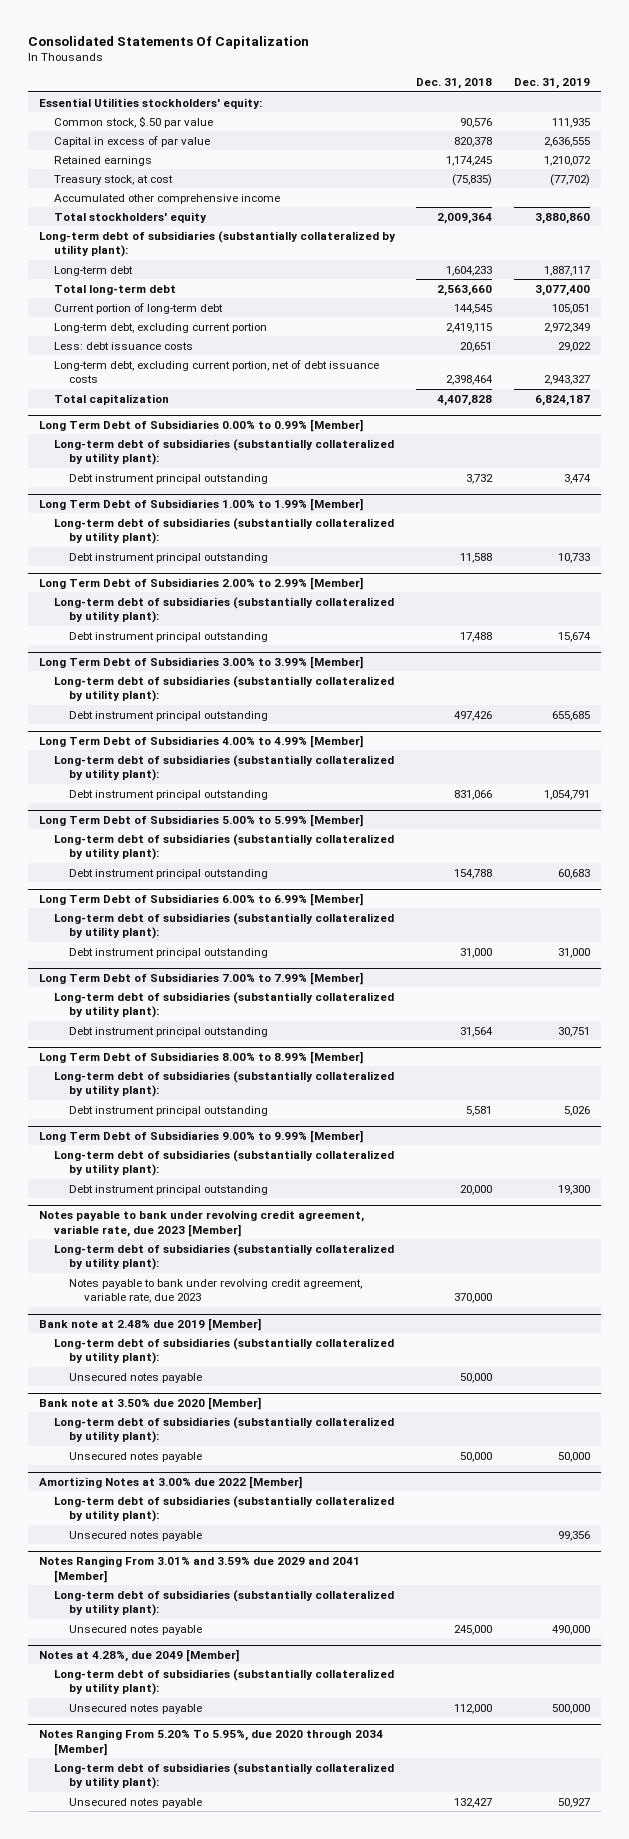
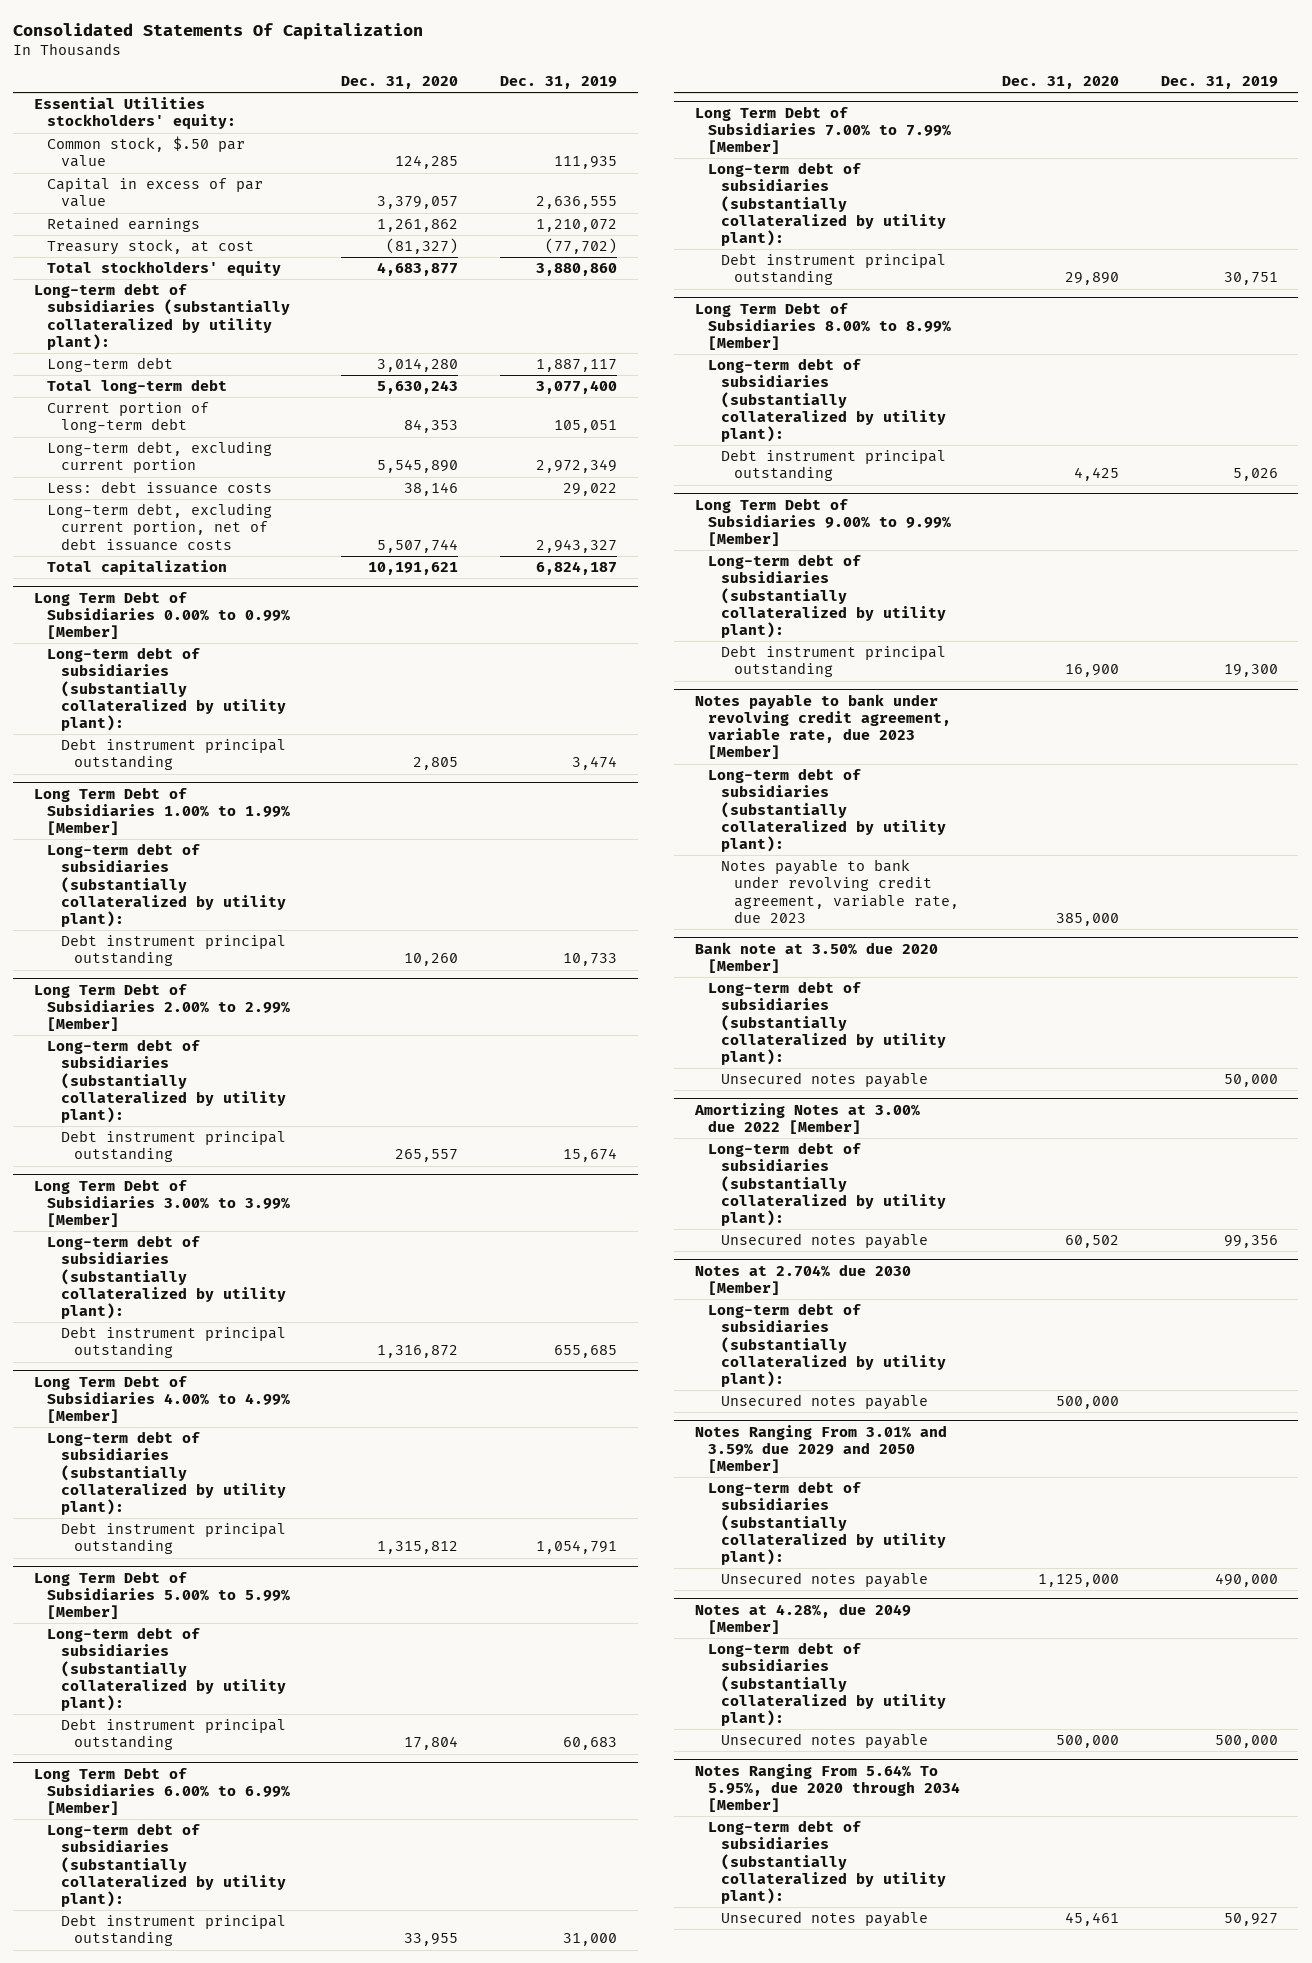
- | Dec. 31, 2018 | Dec. 31, 2019
+ | Dec. 31, 2020 | Dec. 31, 2019
- Accumulated other comprehensive income
- Bank note at 2.48% due 2019 [Member]
- Long-term debt of subsidiaries (substantially collateralized by utility plant):
- Unsecured notes payable | 50,000 |
- Notes Ranging From 3.01% and 3.59% due 2029 and 2041 [Member]
+ Notes at 2.704% due 2030 [Member]
+ Unsecured notes payable | 500,000 |
+ Notes Ranging From 3.01% and 3.59% due 2029 and 2050 [Member]
+ Long-term debt of subsidiaries (substantially collateralized by utility plant):
- Notes Ranging From 5.20% To 5.95%, due 2020 through 2034 [Member]
+ Notes Ranging From 5.64% To 5.95%, due 2020 through 2034 [Member]

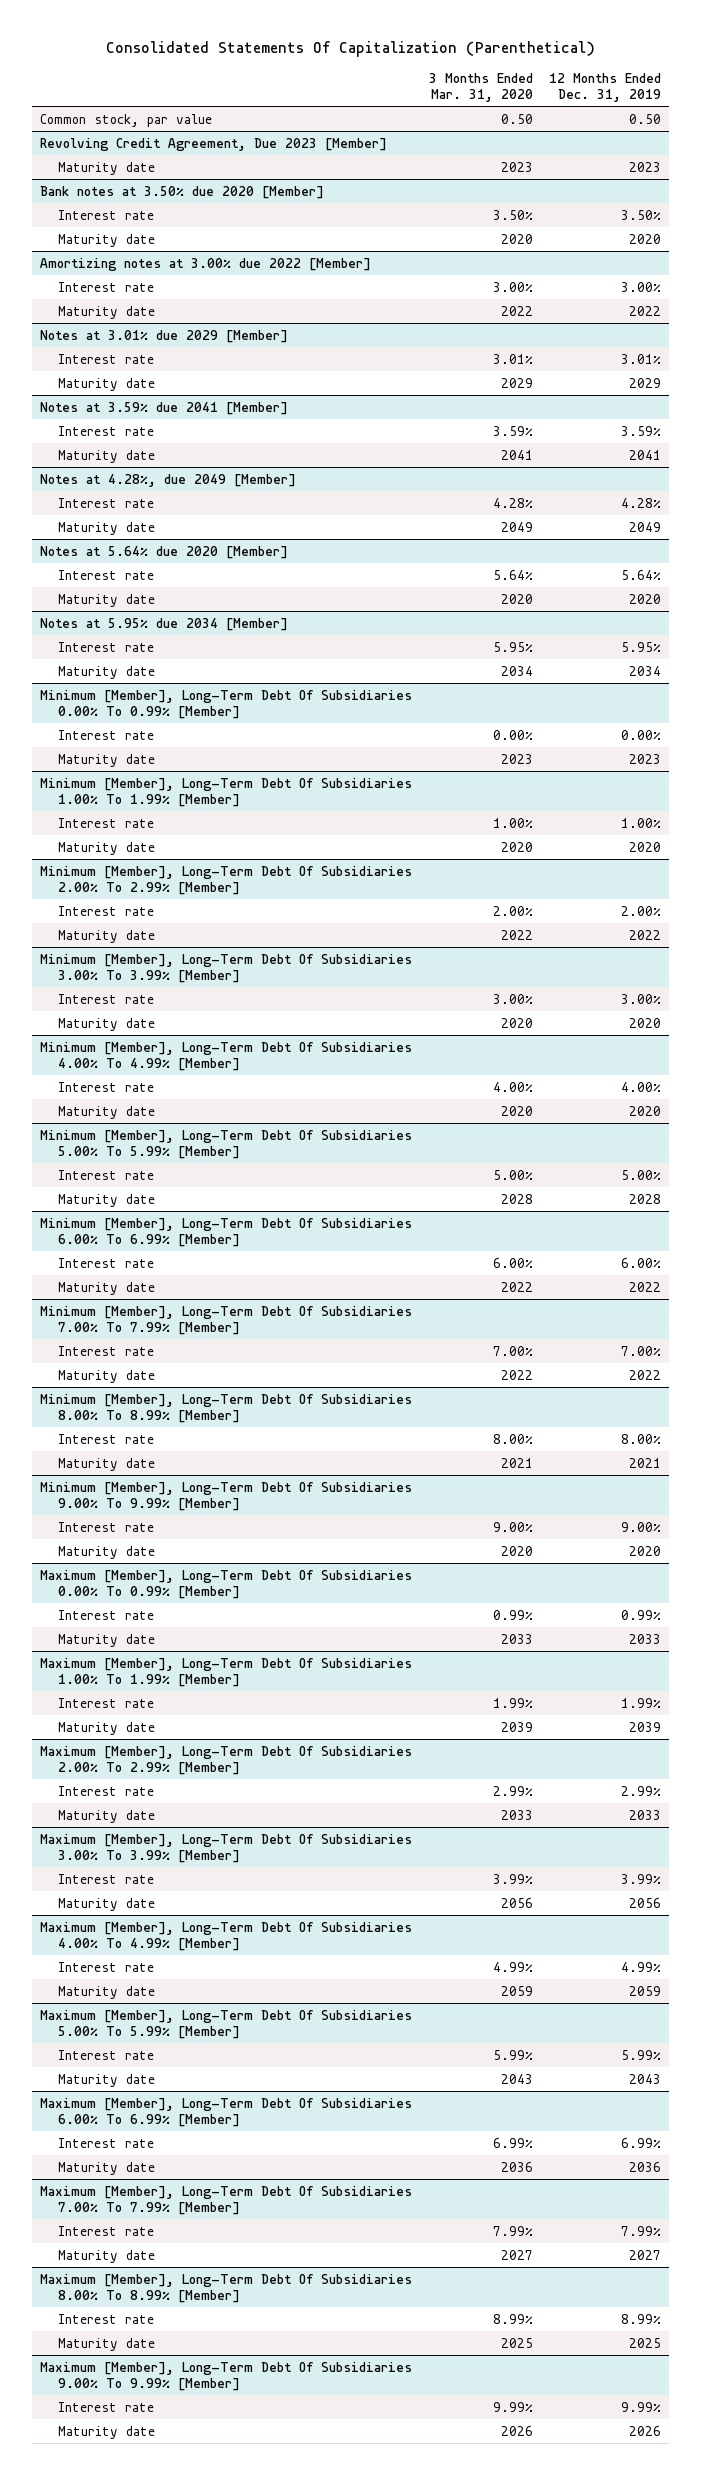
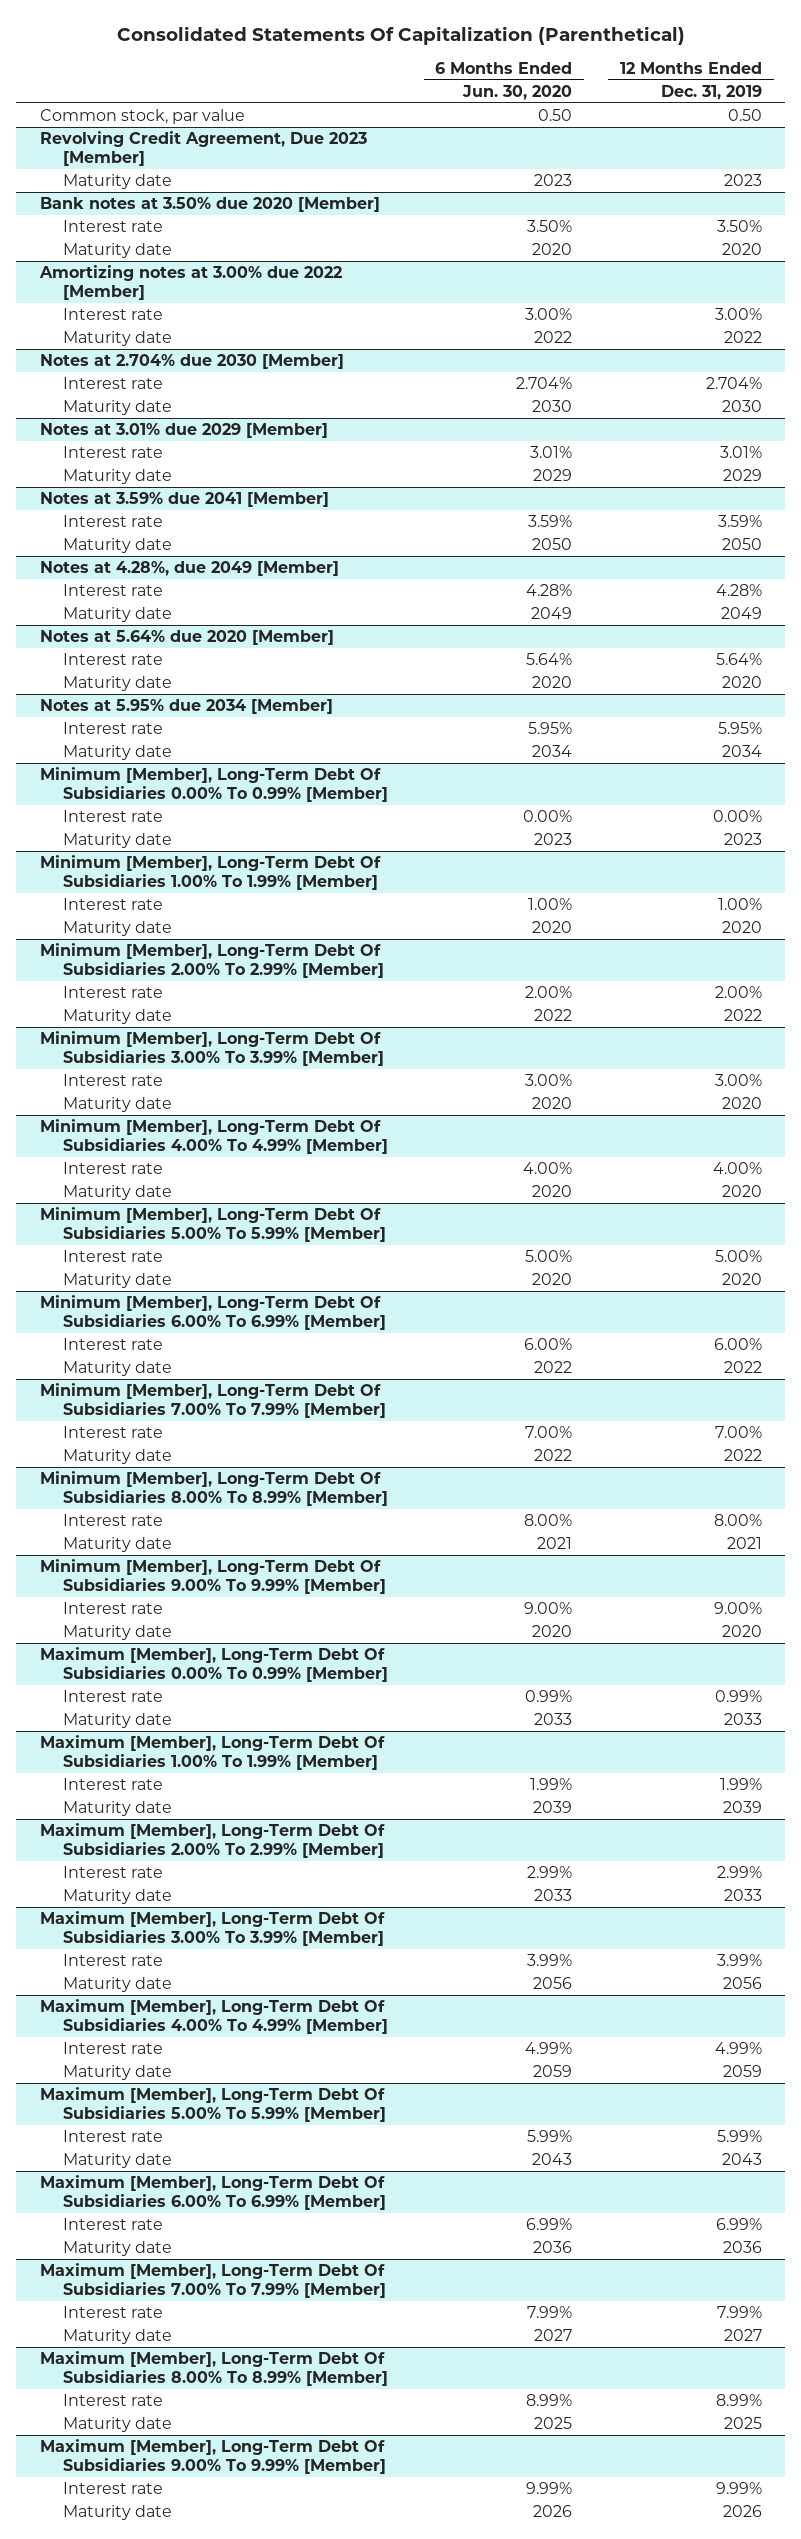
- | 3 Months Ended Mar. 31, 2020 | 12 Months Ended Dec. 31, 2019
+ | 6 Months Ended Jun. 30, 2020 | 12 Months Ended Dec. 31, 2019
+ Notes at 2.704% due 2030 [Member]
+ Interest rate | 2.704% | 2.704%
+ Maturity date | 2030 | 2030
@ Notes at 3.59% due 2041 [Member]
- Maturity date | 2041 | 2041
+ Maturity date | 2050 | 2050
@ Minimum [Member], Long-Term Debt Of Subsidiaries 5.00% To 5.99% [Member]
- Maturity date | 2028 | 2028
+ Maturity date | 2020 | 2020

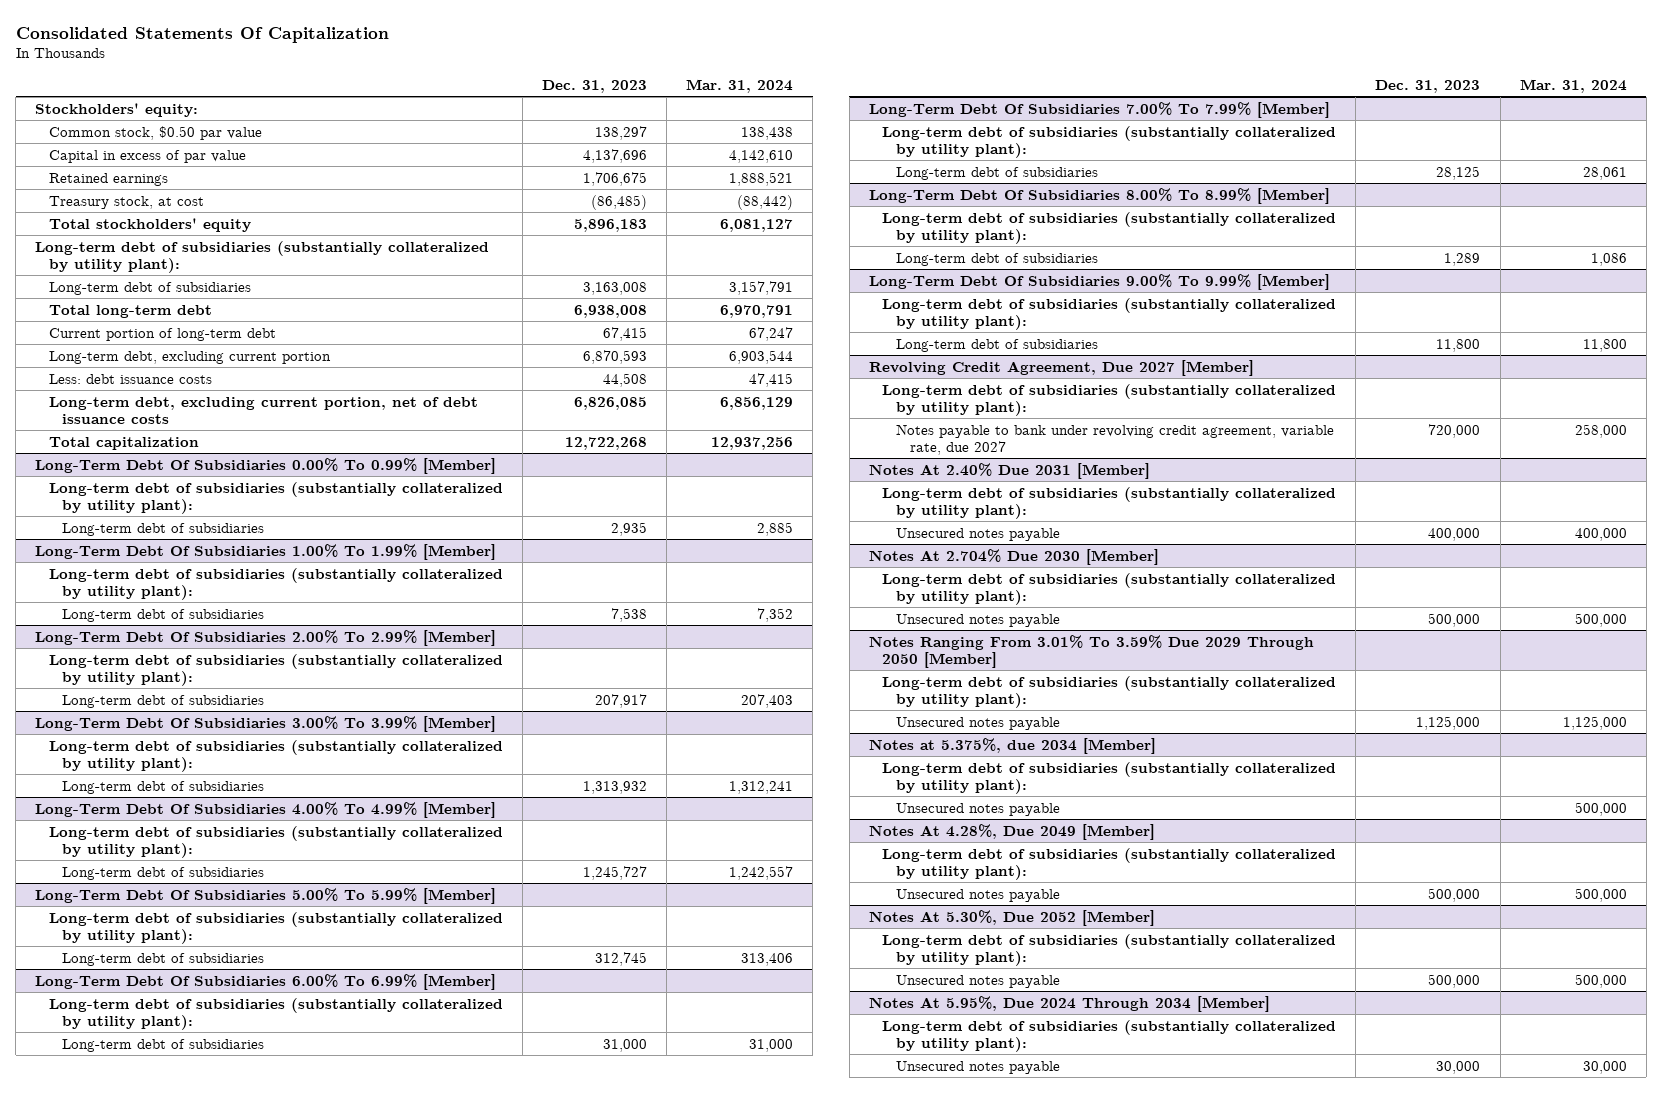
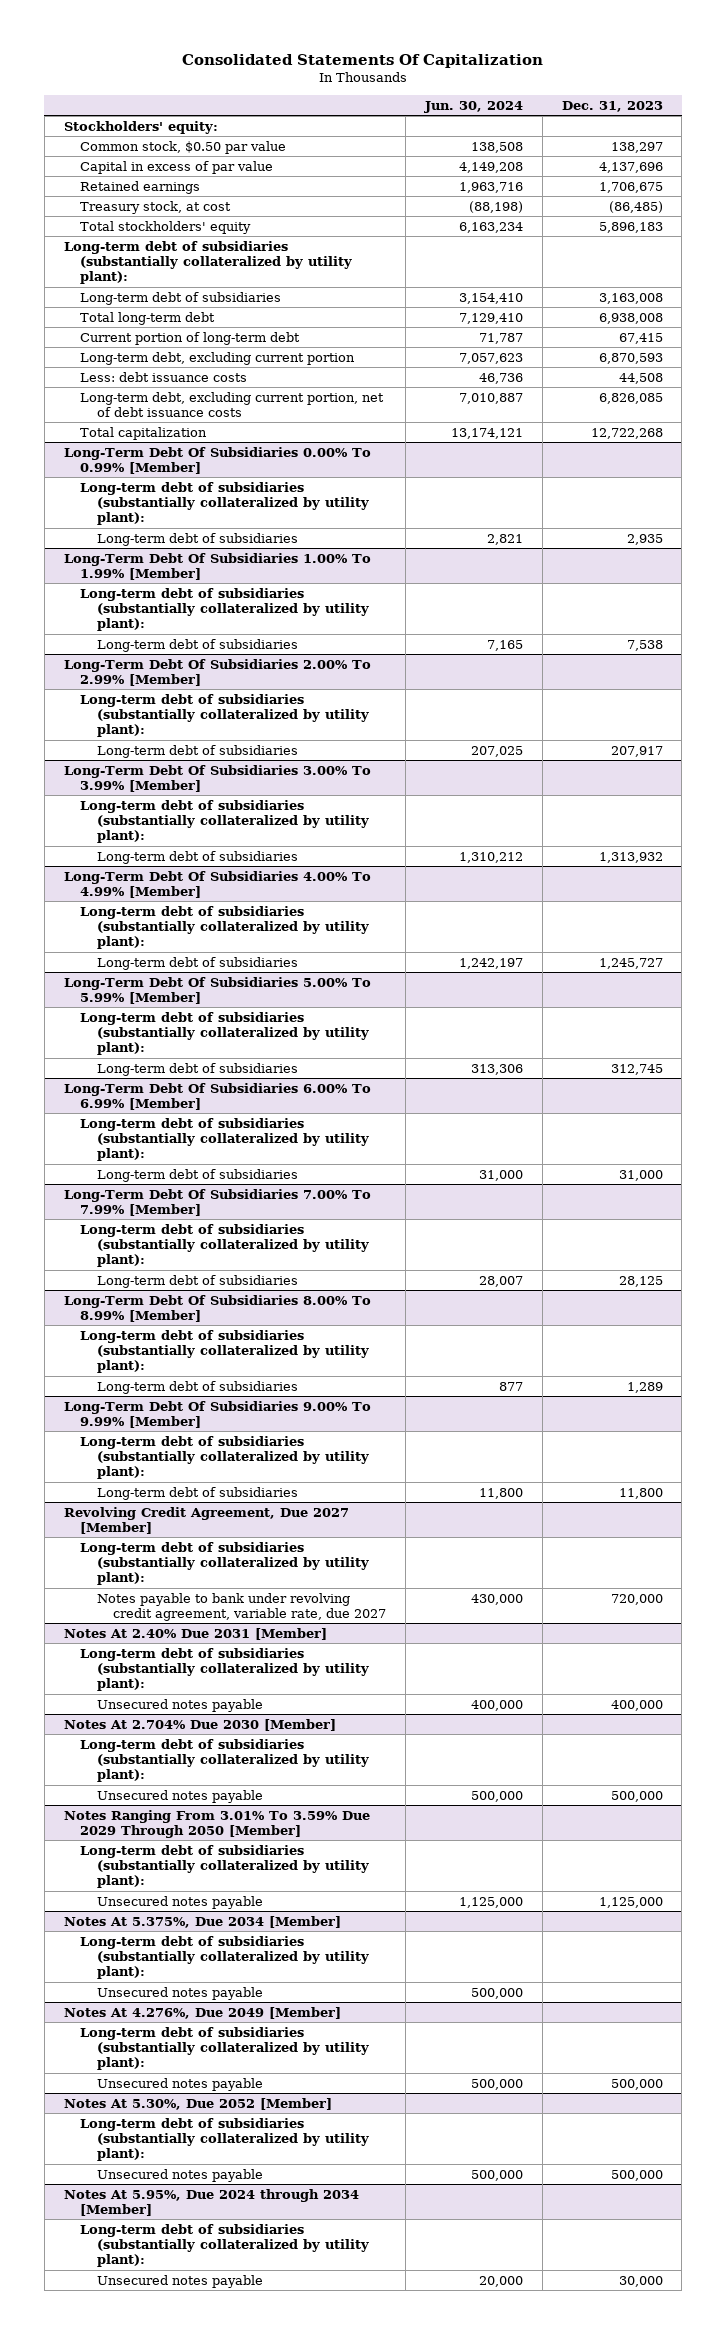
- | Dec. 31, 2023 | Mar. 31, 2024
+ | Jun. 30, 2024 | Dec. 31, 2023
- Notes at 5.375%, due 2034 [Member]
+ Notes At 5.375%, Due 2034 [Member]
- Notes At 4.28%, Due 2049 [Member]
+ Notes At 4.276%, Due 2049 [Member]
- Notes At 5.95%, Due 2024 Through 2034 [Member]
+ Notes At 5.95%, Due 2024 through 2034 [Member]

